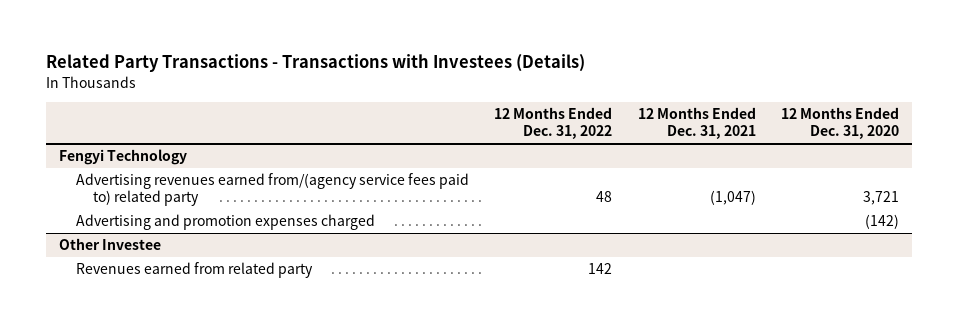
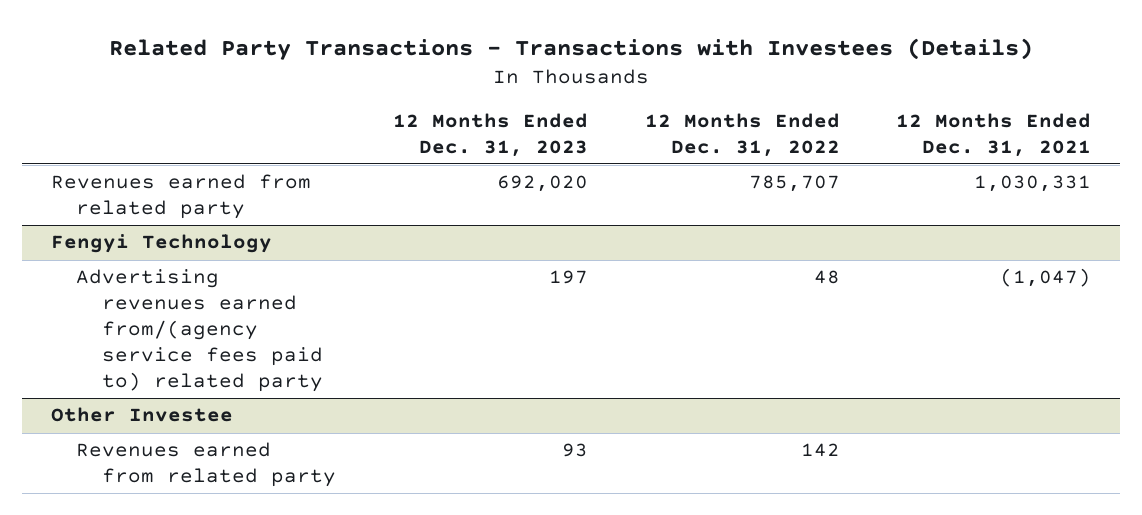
- | 12 Months Ended Dec. 31, 2022 | 12 Months Ended Dec. 31, 2021 | 12 Months Ended Dec. 31, 2020
+ | 12 Months Ended Dec. 31, 2023 | 12 Months Ended Dec. 31, 2022 | 12 Months Ended Dec. 31, 2021
+ Revenues earned from related party | 692,020 | 785,707 | 1,030,331
@ Fengyi Technology
- Advertising and promotion expenses charged | | | (142)

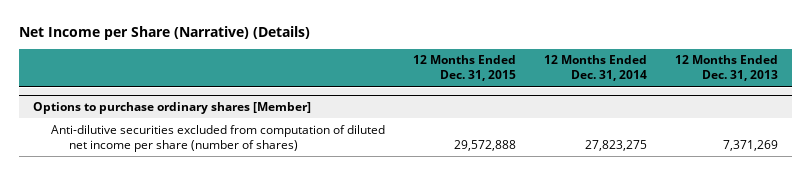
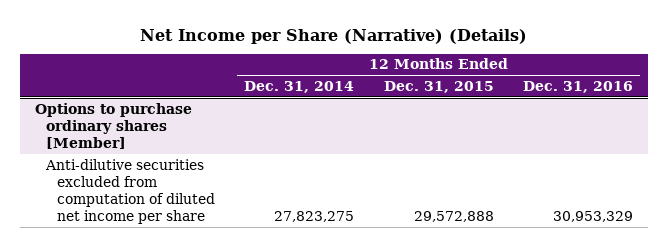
- | 12 Months Ended Dec. 31, 2015 | 12 Months Ended Dec. 31, 2014 | 12 Months Ended Dec. 31, 2013
+ | 12 Months Ended Dec. 31, 2014 | 12 Months Ended Dec. 31, 2015 | 12 Months Ended Dec. 31, 2016
@ Options to purchase ordinary shares [Member]
- Anti-dilutive securities excluded from computation of diluted net income per share (number of shares) | 29,572,888 | 27,823,275 | 7,371,269
+ Anti-dilutive securities excluded from computation of diluted net income per share | 27,823,275 | 29,572,888 | 30,953,329

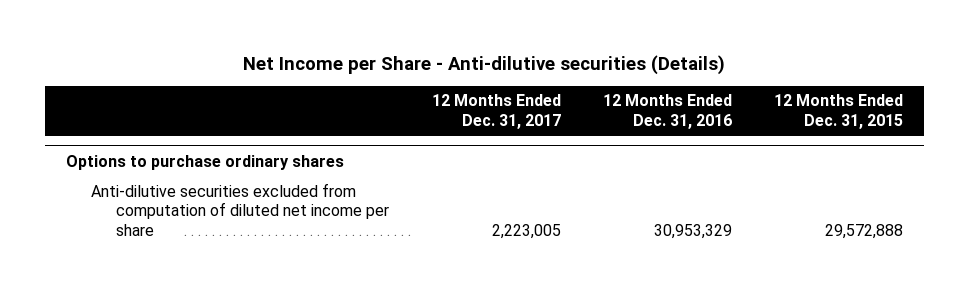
- Net Income per Share (Narrative) (Details)
+ Net Income per Share - Anti-dilutive securities (Details)
- | 12 Months Ended Dec. 31, 2014 | 12 Months Ended Dec. 31, 2015 | 12 Months Ended Dec. 31, 2016
+ | 12 Months Ended Dec. 31, 2017 | 12 Months Ended Dec. 31, 2016 | 12 Months Ended Dec. 31, 2015
- Options to purchase ordinary shares [Member]
+ Options to purchase ordinary shares

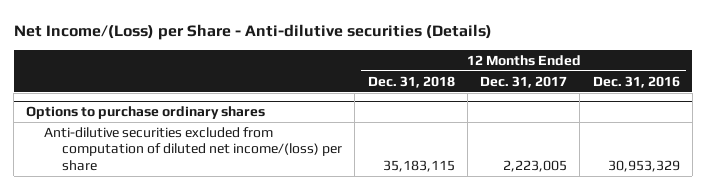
- Net Income per Share - Anti-dilutive securities (Details)
+ Net Income/(Loss) per Share - Anti-dilutive securities (Details)
- | 12 Months Ended Dec. 31, 2017 | 12 Months Ended Dec. 31, 2016 | 12 Months Ended Dec. 31, 2015
+ | 12 Months Ended Dec. 31, 2018 | 12 Months Ended Dec. 31, 2017 | 12 Months Ended Dec. 31, 2016
@ Options to purchase ordinary shares
- Anti-dilutive securities excluded from computation of diluted net income per share | 2,223,005 | 30,953,329 | 29,572,888
+ Anti-dilutive securities excluded from computation of diluted net income/(loss) per share | 35,183,115 | 2,223,005 | 30,953,329

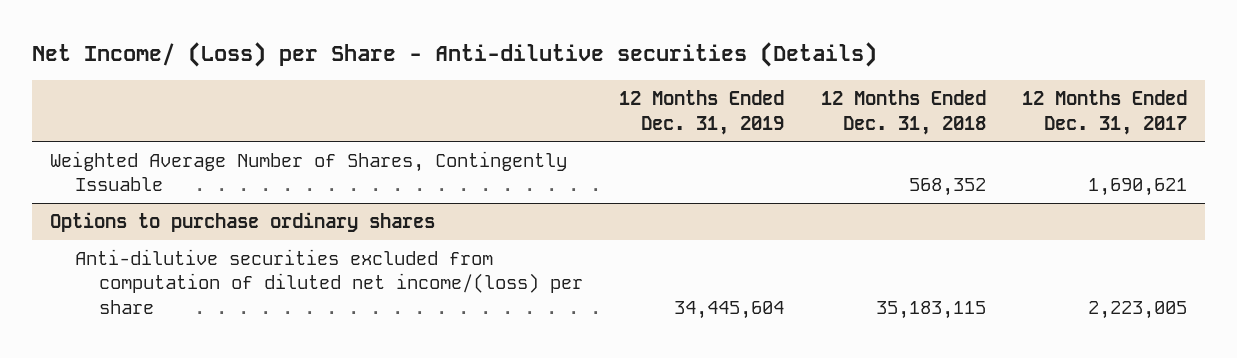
- Net Income/(Loss) per Share - Anti-dilutive securities (Details)
+ Net Income/ (Loss) per Share - Anti-dilutive securities (Details)
- | 12 Months Ended Dec. 31, 2018 | 12 Months Ended Dec. 31, 2017 | 12 Months Ended Dec. 31, 2016
+ | 12 Months Ended Dec. 31, 2019 | 12 Months Ended Dec. 31, 2018 | 12 Months Ended Dec. 31, 2017
+ Weighted Average Number of Shares, Contingently Issuable | | 568,352 | 1,690,621

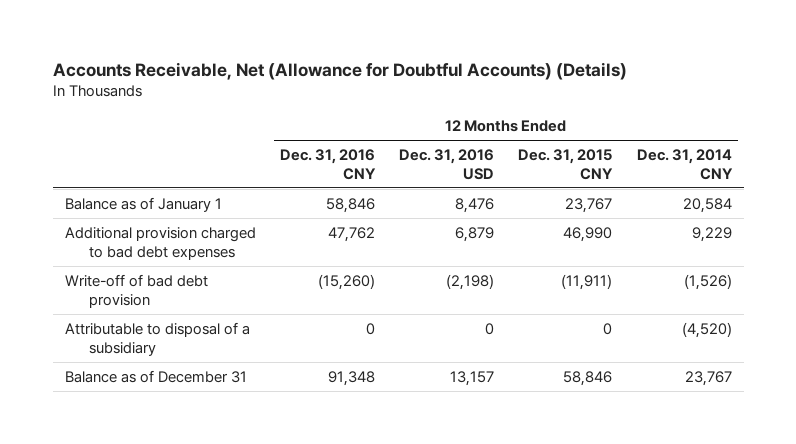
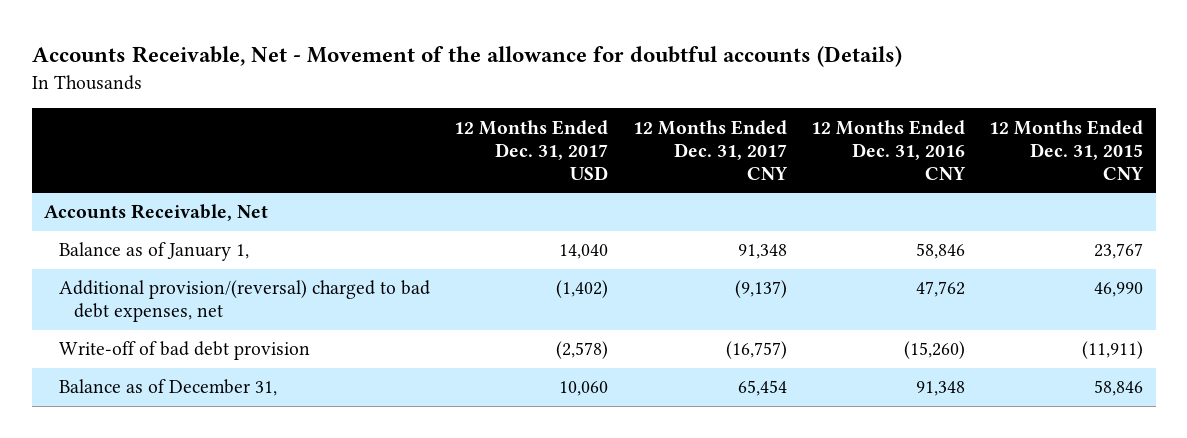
- Accounts Receivable, Net (Allowance for Doubtful Accounts) (Details)
+ Accounts Receivable, Net - Movement of the allowance for doubtful accounts (Details)
- | 12 Months Ended Dec. 31, 2016 CNY | 12 Months Ended Dec. 31, 2016 USD | 12 Months Ended Dec. 31, 2015 CNY | 12 Months Ended Dec. 31, 2014 CNY
+ | 12 Months Ended Dec. 31, 2017 USD | 12 Months Ended Dec. 31, 2017 CNY | 12 Months Ended Dec. 31, 2016 CNY | 12 Months Ended Dec. 31, 2015 CNY
- Balance as of January 1 | 58,846 | 8,476 | 23,767 | 20,584
- Additional provision charged to bad debt expenses | 47,762 | 6,879 | 46,990 | 9,229
+ Accounts Receivable, Net
+ Balance as of January 1, | 14,040 | 91,348 | 58,846 | 23,767
+ Additional provision/(reversal) charged to bad debt expenses, net | (1,402) | (9,137) | 47,762 | 46,990
- Attributable to disposal of a subsidiary | 0 | 0 | 0 | (4,520)
- Balance as of December 31 | 91,348 | 13,157 | 58,846 | 23,767
+ Balance as of December 31, | 10,060 | 65,454 | 91,348 | 58,846

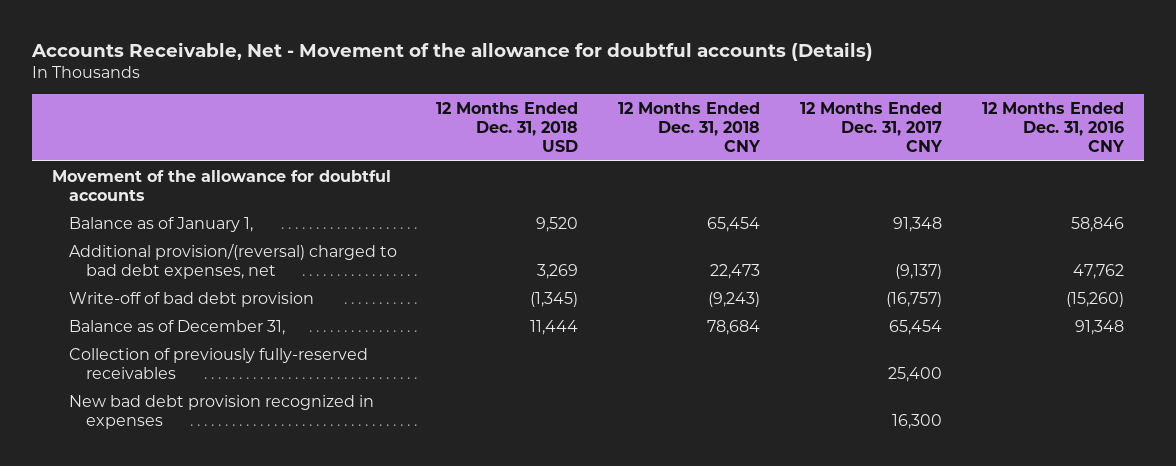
- | 12 Months Ended Dec. 31, 2017 USD | 12 Months Ended Dec. 31, 2017 CNY | 12 Months Ended Dec. 31, 2016 CNY | 12 Months Ended Dec. 31, 2015 CNY
+ | 12 Months Ended Dec. 31, 2018 USD | 12 Months Ended Dec. 31, 2018 CNY | 12 Months Ended Dec. 31, 2017 CNY | 12 Months Ended Dec. 31, 2016 CNY
- Accounts Receivable, Net
+ Movement of the allowance for doubtful accounts
+ Collection of previously fully-reserved receivables | | | 25,400 |
+ New bad debt provision recognized in expenses | | | 16,300 |

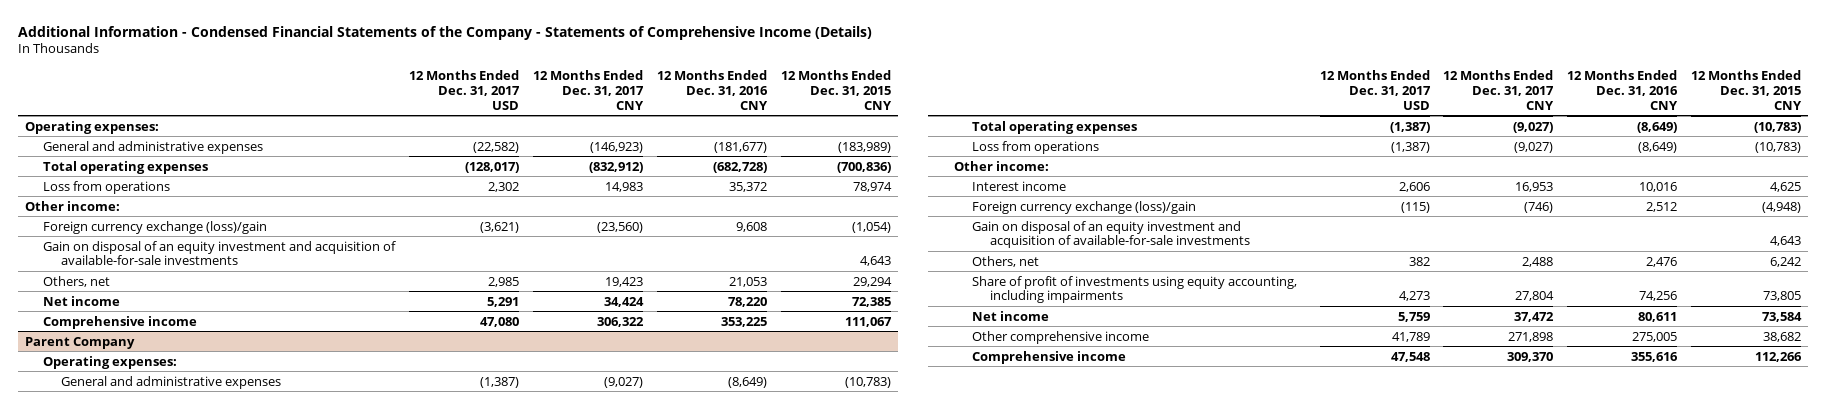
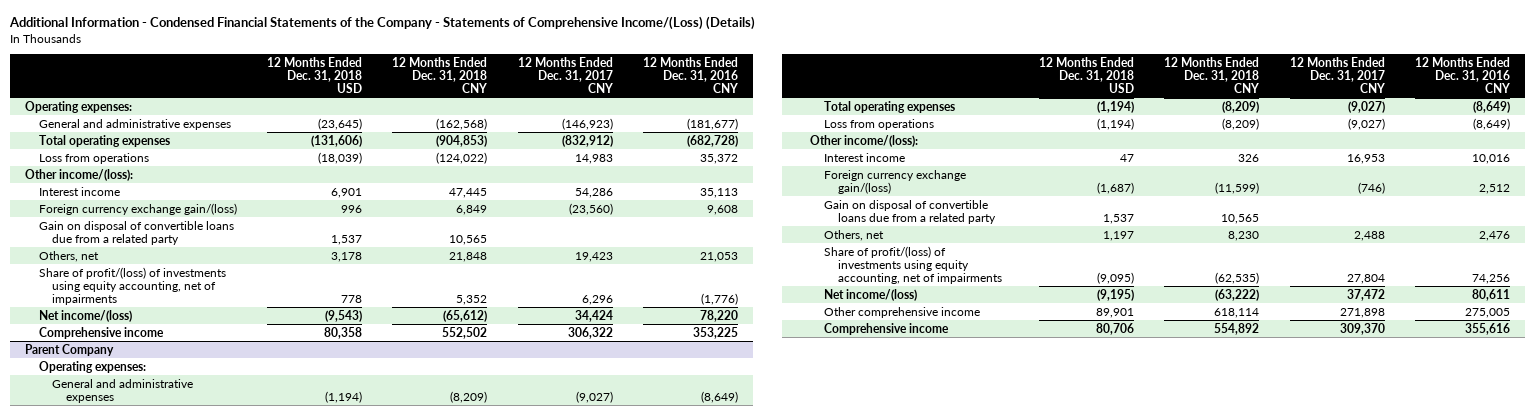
- Additional Information - Condensed Financial Statements of the Company - Statements of Comprehensive Income (Details)
+ Additional Information - Condensed Financial Statements of the Company - Statements of Comprehensive Income/(Loss) (Details)
- | 12 Months Ended Dec. 31, 2017 USD | 12 Months Ended Dec. 31, 2017 CNY | 12 Months Ended Dec. 31, 2016 CNY | 12 Months Ended Dec. 31, 2015 CNY
+ | 12 Months Ended Dec. 31, 2018 USD | 12 Months Ended Dec. 31, 2018 CNY | 12 Months Ended Dec. 31, 2017 CNY | 12 Months Ended Dec. 31, 2016 CNY
- Other income:
- Foreign currency exchange (loss)/gain | (3,621) | (23,560) | 9,608 | (1,054)
- Gain on disposal of an equity investment and acquisition of available-for-sale investments | | | | 4,643
+ Other income/(loss):
+ Interest income | 6,901 | 47,445 | 54,286 | 35,113
+ Foreign currency exchange gain/(loss) | 996 | 6,849 | (23,560) | 9,608
+ Gain on disposal of convertible loans due from a related party | 1,537 | 10,565 | |
- Net income | 5,291 | 34,424 | 78,220 | 72,385
+ Share of profit/(loss) of investments using equity accounting, net of impairments | 778 | 5,352 | 6,296 | (1,776)
+ Net income/(loss) | (9,543) | (65,612) | 34,424 | 78,220
@ Parent Company
- Other income:
+ Other income/(loss):
- Foreign currency exchange (loss)/gain | (115) | (746) | 2,512 | (4,948)
- Gain on disposal of an equity investment and acquisition of available-for-sale investments | | | | 4,643
+ Foreign currency exchange gain/(loss) | (1,687) | (11,599) | (746) | 2,512
+ Gain on disposal of convertible loans due from a related party | 1,537 | 10,565 | |
- Share of profit of investments using equity accounting, including impairments | 4,273 | 27,804 | 74,256 | 73,805
- Net income | 5,759 | 37,472 | 80,611 | 73,584
+ Share of profit/(loss) of investments using equity accounting, net of impairments | (9,095) | (62,535) | 27,804 | 74,256
+ Net income/(loss) | (9,195) | (63,222) | 37,472 | 80,611

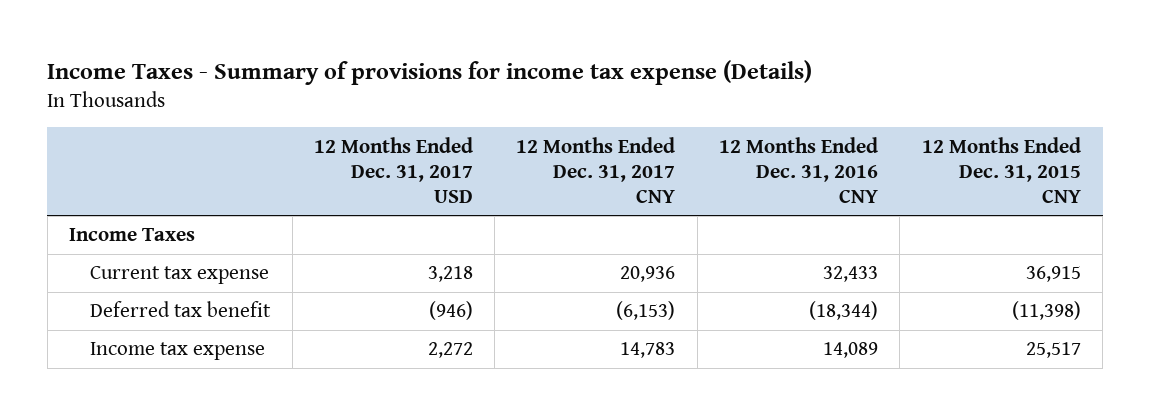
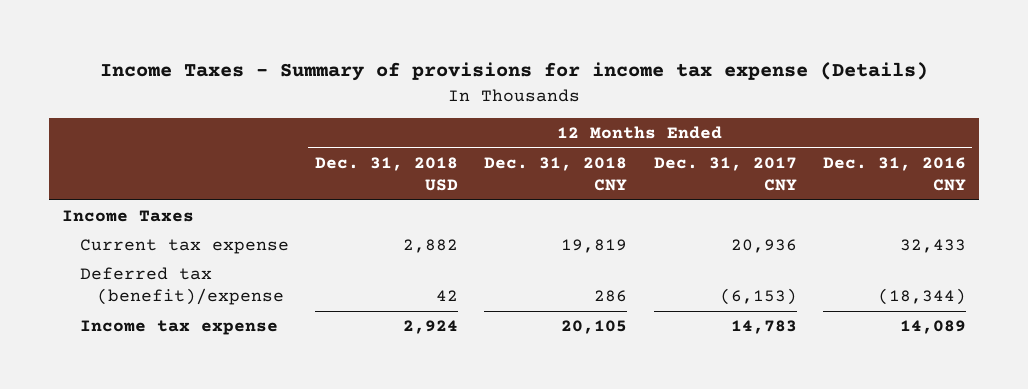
- | 12 Months Ended Dec. 31, 2017 USD | 12 Months Ended Dec. 31, 2017 CNY | 12 Months Ended Dec. 31, 2016 CNY | 12 Months Ended Dec. 31, 2015 CNY
+ | 12 Months Ended Dec. 31, 2018 USD | 12 Months Ended Dec. 31, 2018 CNY | 12 Months Ended Dec. 31, 2017 CNY | 12 Months Ended Dec. 31, 2016 CNY
- Deferred tax benefit | (946) | (6,153) | (18,344) | (11,398)
+ Deferred tax (benefit)/expense | 42 | 286 | (6,153) | (18,344)

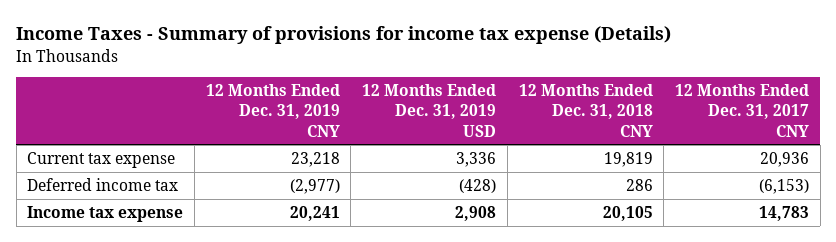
- | 12 Months Ended Dec. 31, 2018 USD | 12 Months Ended Dec. 31, 2018 CNY | 12 Months Ended Dec. 31, 2017 CNY | 12 Months Ended Dec. 31, 2016 CNY
+ | 12 Months Ended Dec. 31, 2019 CNY | 12 Months Ended Dec. 31, 2019 USD | 12 Months Ended Dec. 31, 2018 CNY | 12 Months Ended Dec. 31, 2017 CNY
- Income Taxes
- Deferred tax (benefit)/expense | 42 | 286 | (6,153) | (18,344)
+ Deferred income tax | (2,977) | (428) | 286 | (6,153)

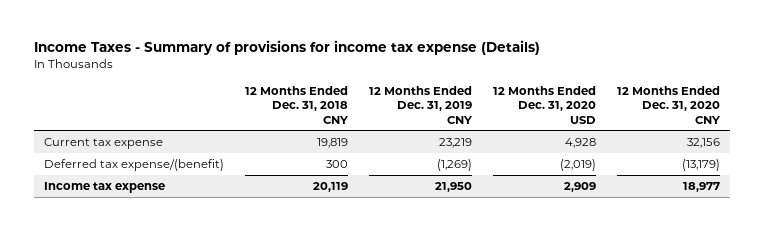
- | 12 Months Ended Dec. 31, 2019 CNY | 12 Months Ended Dec. 31, 2019 USD | 12 Months Ended Dec. 31, 2018 CNY | 12 Months Ended Dec. 31, 2017 CNY
+ | 12 Months Ended Dec. 31, 2018 CNY | 12 Months Ended Dec. 31, 2019 CNY | 12 Months Ended Dec. 31, 2020 USD | 12 Months Ended Dec. 31, 2020 CNY
- Current tax expense | 23,218 | 3,336 | 19,819 | 20,936
- Deferred income tax | (2,977) | (428) | 286 | (6,153)
- Income tax expense | 20,241 | 2,908 | 20,105 | 14,783
+ Current tax expense | 19,819 | 23,219 | 4,928 | 32,156
+ Deferred tax expense/(benefit) | 300 | (1,269) | (2,019) | (13,179)
+ Income tax expense | 20,119 | 21,950 | 2,909 | 18,977

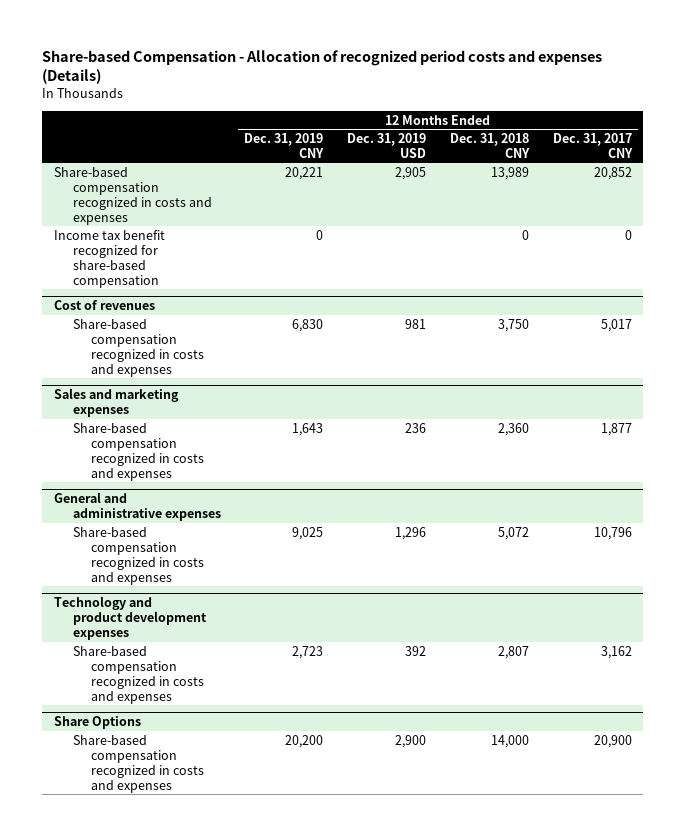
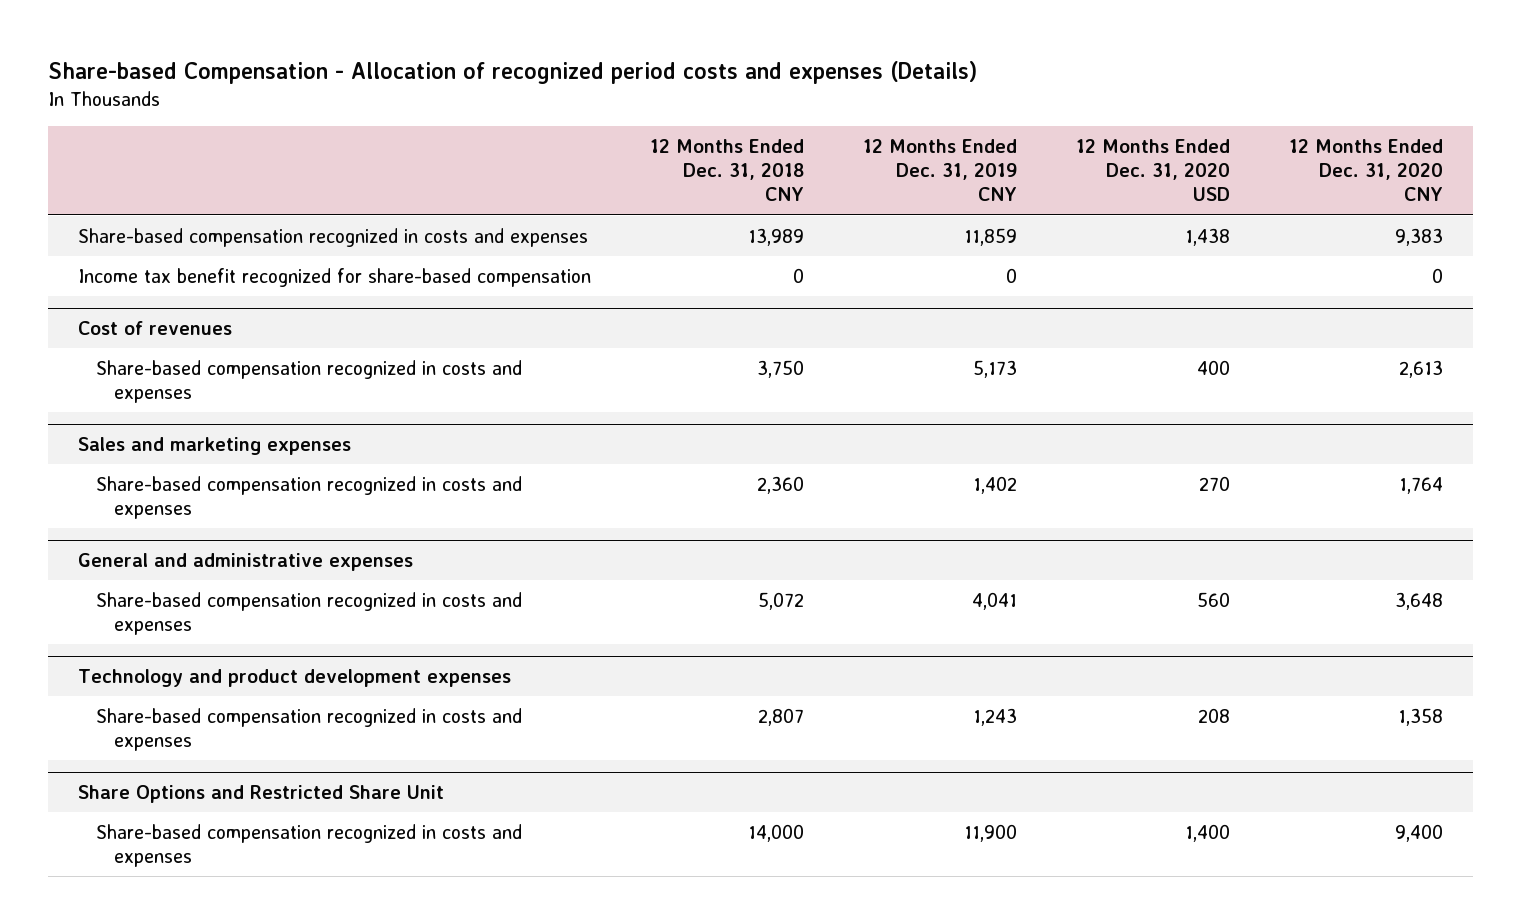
- | 12 Months Ended Dec. 31, 2019 CNY | 12 Months Ended Dec. 31, 2019 USD | 12 Months Ended Dec. 31, 2018 CNY | 12 Months Ended Dec. 31, 2017 CNY
+ | 12 Months Ended Dec. 31, 2018 CNY | 12 Months Ended Dec. 31, 2019 CNY | 12 Months Ended Dec. 31, 2020 USD | 12 Months Ended Dec. 31, 2020 CNY
- Share-based compensation recognized in costs and expenses | 20,221 | 2,905 | 13,989 | 20,852
+ Share-based compensation recognized in costs and expenses | 13,989 | 11,859 | 1,438 | 9,383
@ Cost of revenues
- Share-based compensation recognized in costs and expenses | 6,830 | 981 | 3,750 | 5,017
+ Share-based compensation recognized in costs and expenses | 3,750 | 5,173 | 400 | 2,613
@ Sales and marketing expenses
- Share-based compensation recognized in costs and expenses | 1,643 | 236 | 2,360 | 1,877
+ Share-based compensation recognized in costs and expenses | 2,360 | 1,402 | 270 | 1,764
@ General and administrative expenses
- Share-based compensation recognized in costs and expenses | 9,025 | 1,296 | 5,072 | 10,796
+ Share-based compensation recognized in costs and expenses | 5,072 | 4,041 | 560 | 3,648
@ Technology and product development expenses
- Share-based compensation recognized in costs and expenses | 2,723 | 392 | 2,807 | 3,162
- Share Options
- Share-based compensation recognized in costs and expenses | 20,200 | 2,900 | 14,000 | 20,900
@ Technology and product development expenses
+ Share-based compensation recognized in costs and expenses | 2,807 | 1,243 | 208 | 1,358
+ Share Options and Restricted Share Unit
+ Share-based compensation recognized in costs and expenses | 14,000 | 11,900 | 1,400 | 9,400

